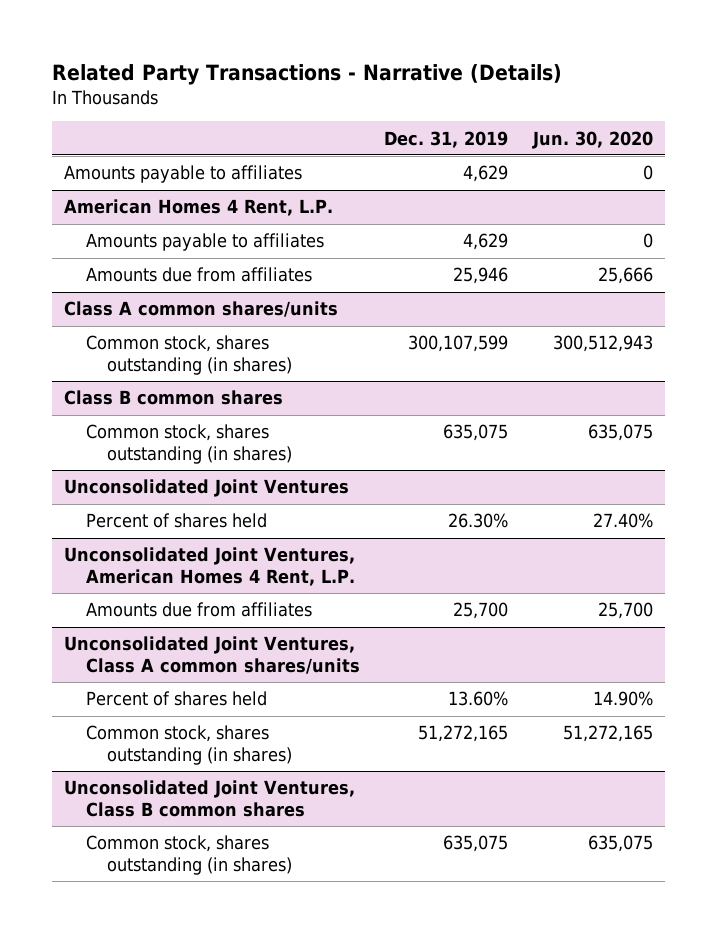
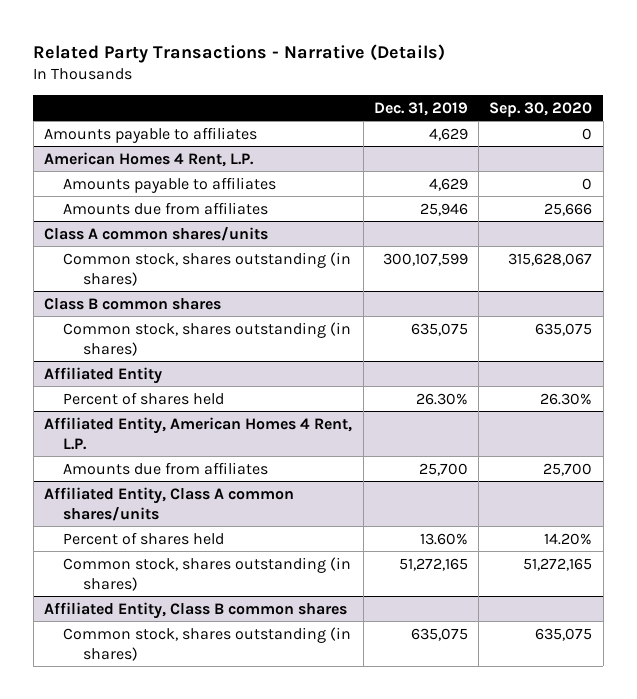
- | Dec. 31, 2019 | Jun. 30, 2020
+ | Dec. 31, 2019 | Sep. 30, 2020
- Unconsolidated Joint Ventures
+ Affiliated Entity
- Unconsolidated Joint Ventures, American Homes 4 Rent, L.P.
+ Affiliated Entity, American Homes 4 Rent, L.P.
- Unconsolidated Joint Ventures, Class A common shares/units
+ Affiliated Entity, Class A common shares/units
- Unconsolidated Joint Ventures, Class B common shares
+ Affiliated Entity, Class B common shares

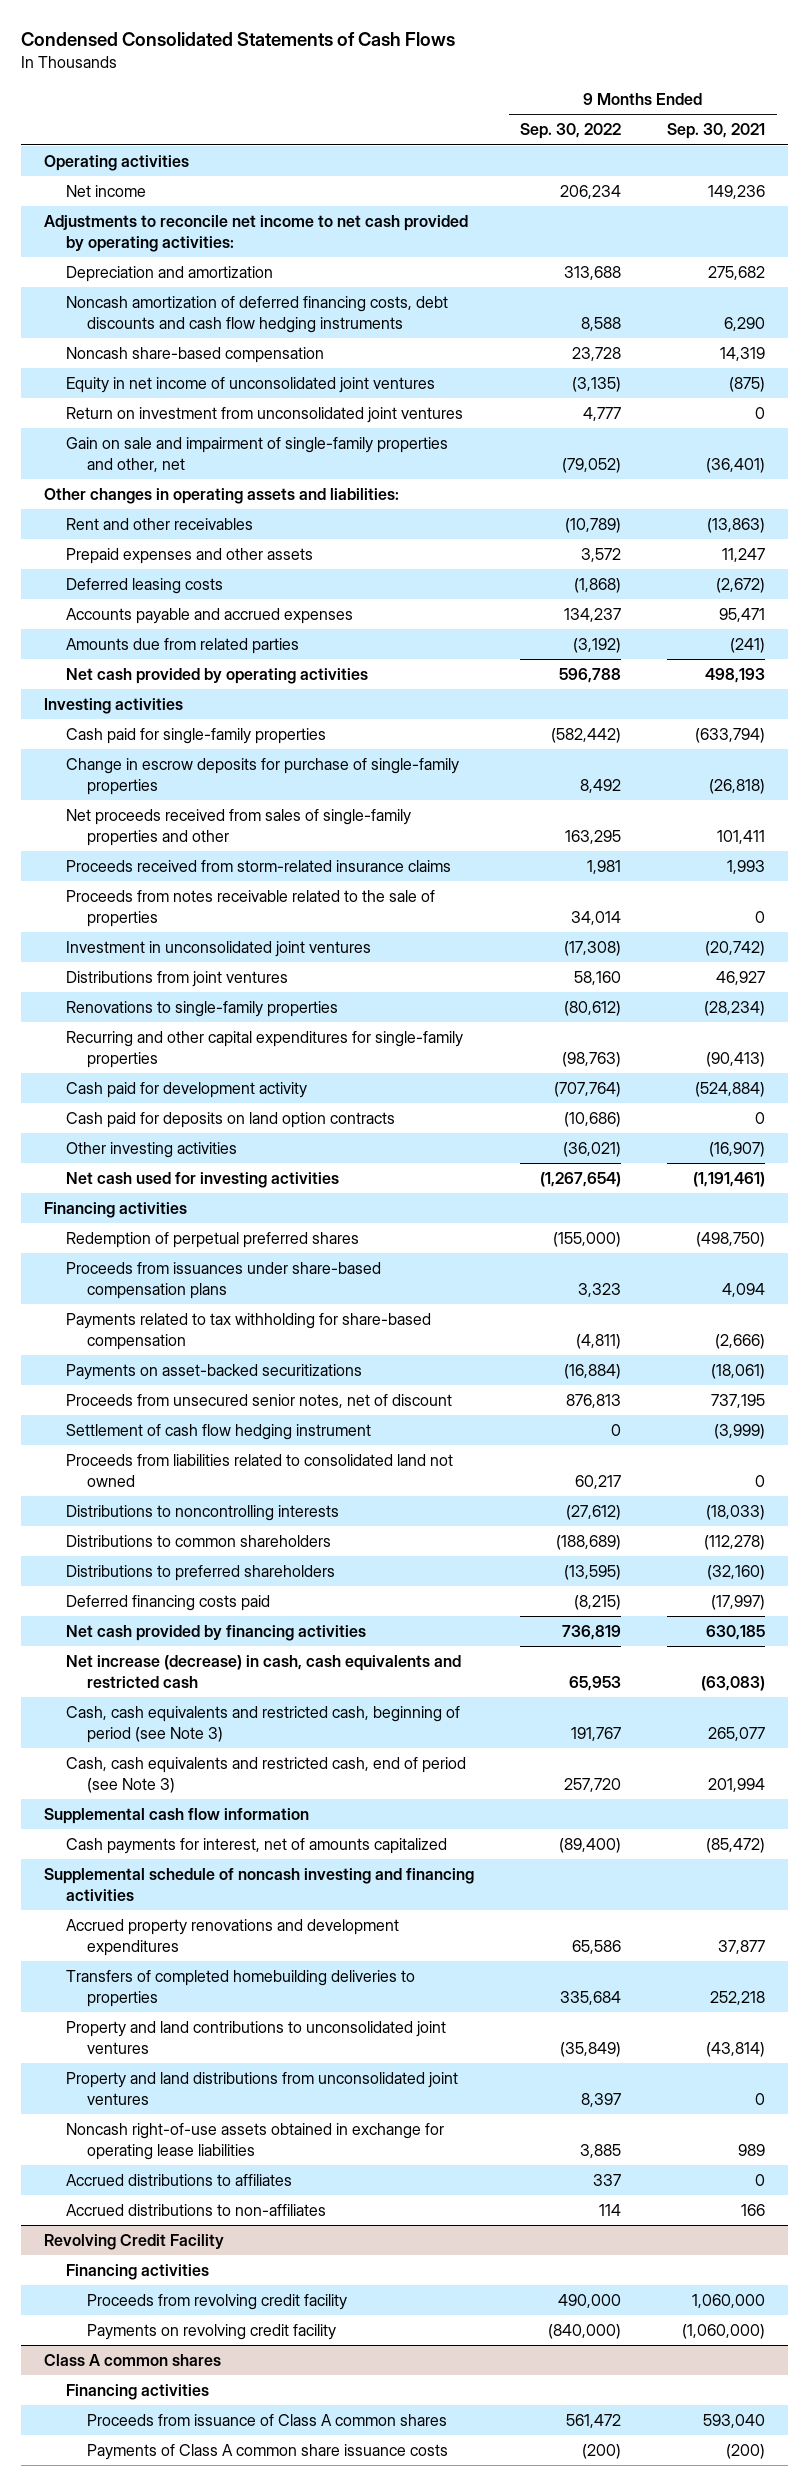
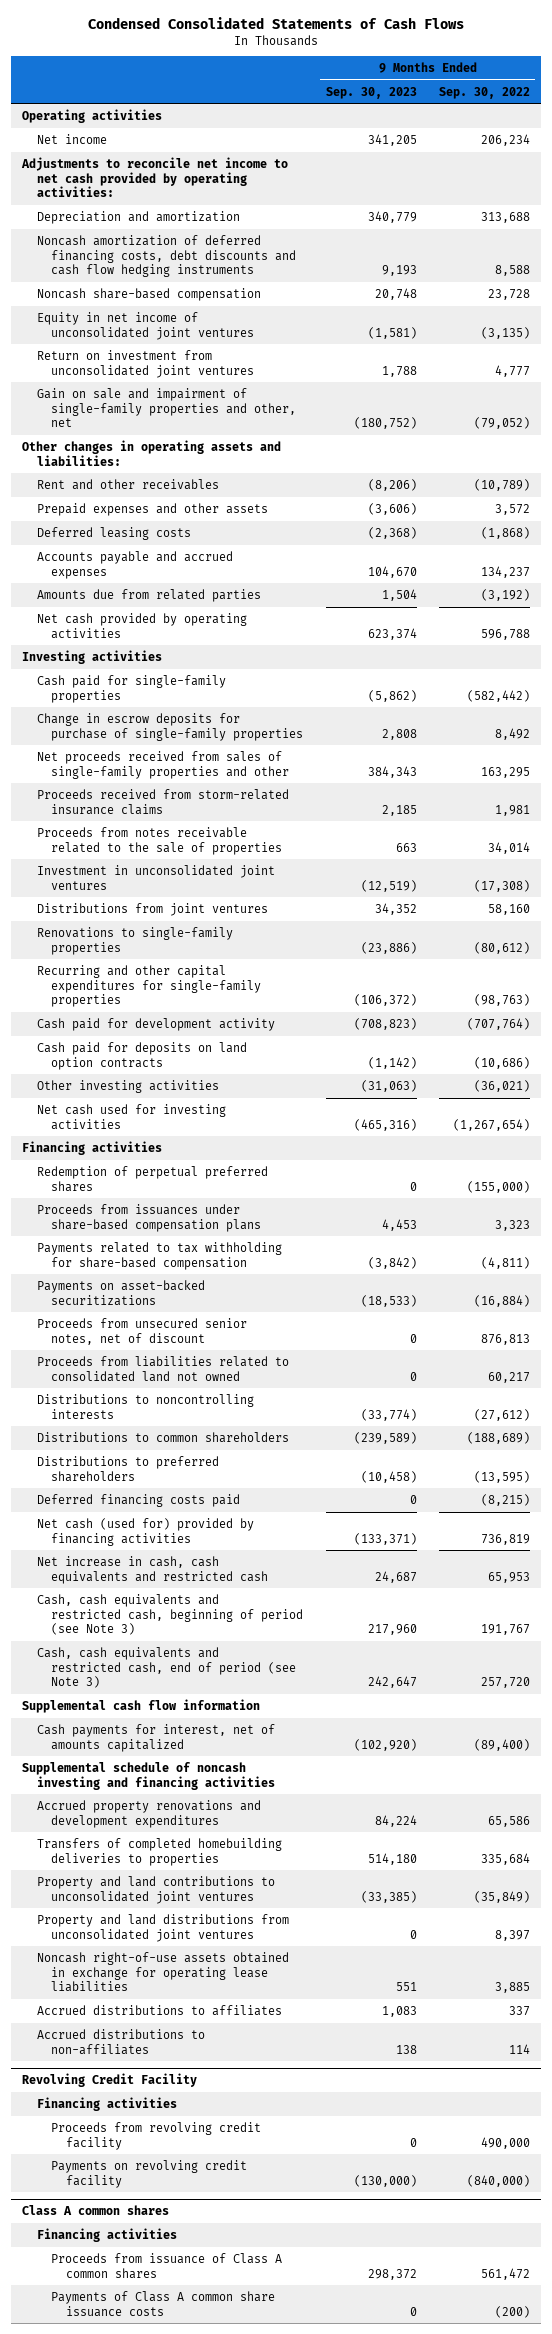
- | 9 Months Ended Sep. 30, 2022 | 9 Months Ended Sep. 30, 2021
+ | 9 Months Ended Sep. 30, 2023 | 9 Months Ended Sep. 30, 2022
- Settlement of cash flow hedging instrument | 0 | (3,999)
- Net cash provided by financing activities | 736,819 | 630,185
- Net increase (decrease) in cash, cash equivalents and restricted cash | 65,953 | (63,083)
+ Net cash (used for) provided by financing activities | (133,371) | 736,819
+ Net increase in cash, cash equivalents and restricted cash | 24,687 | 65,953

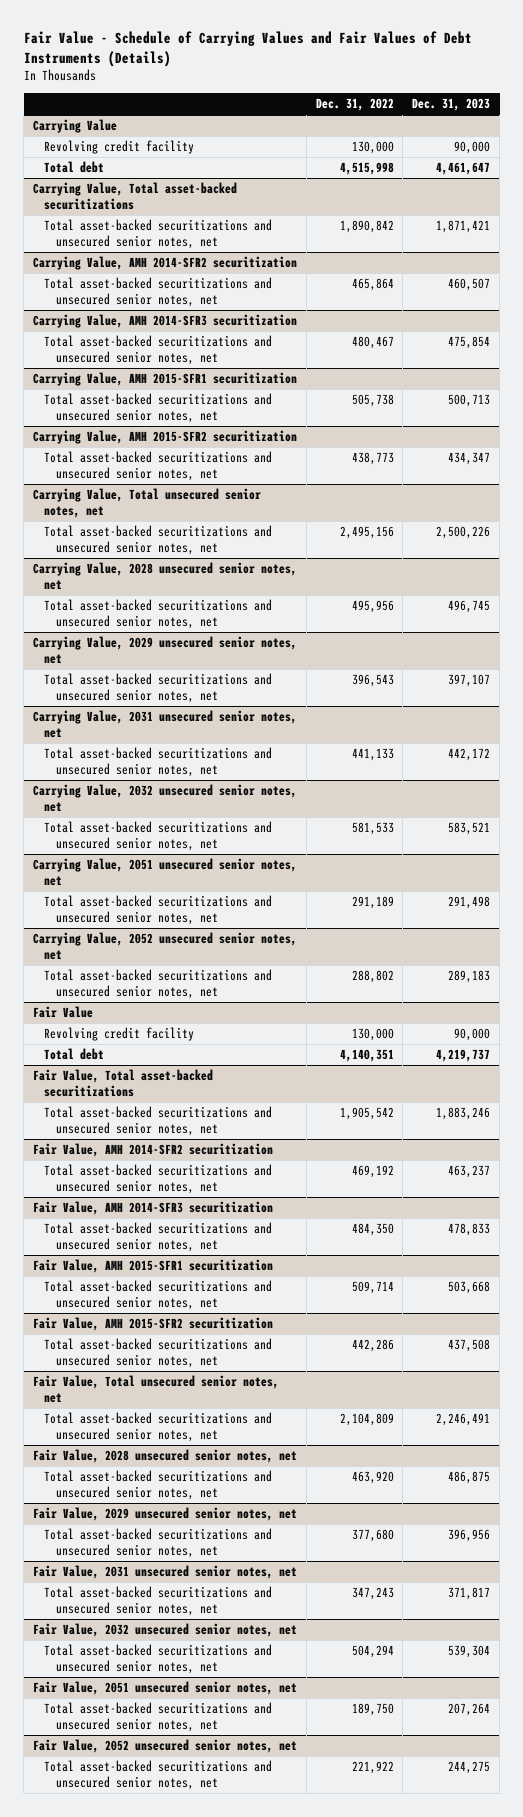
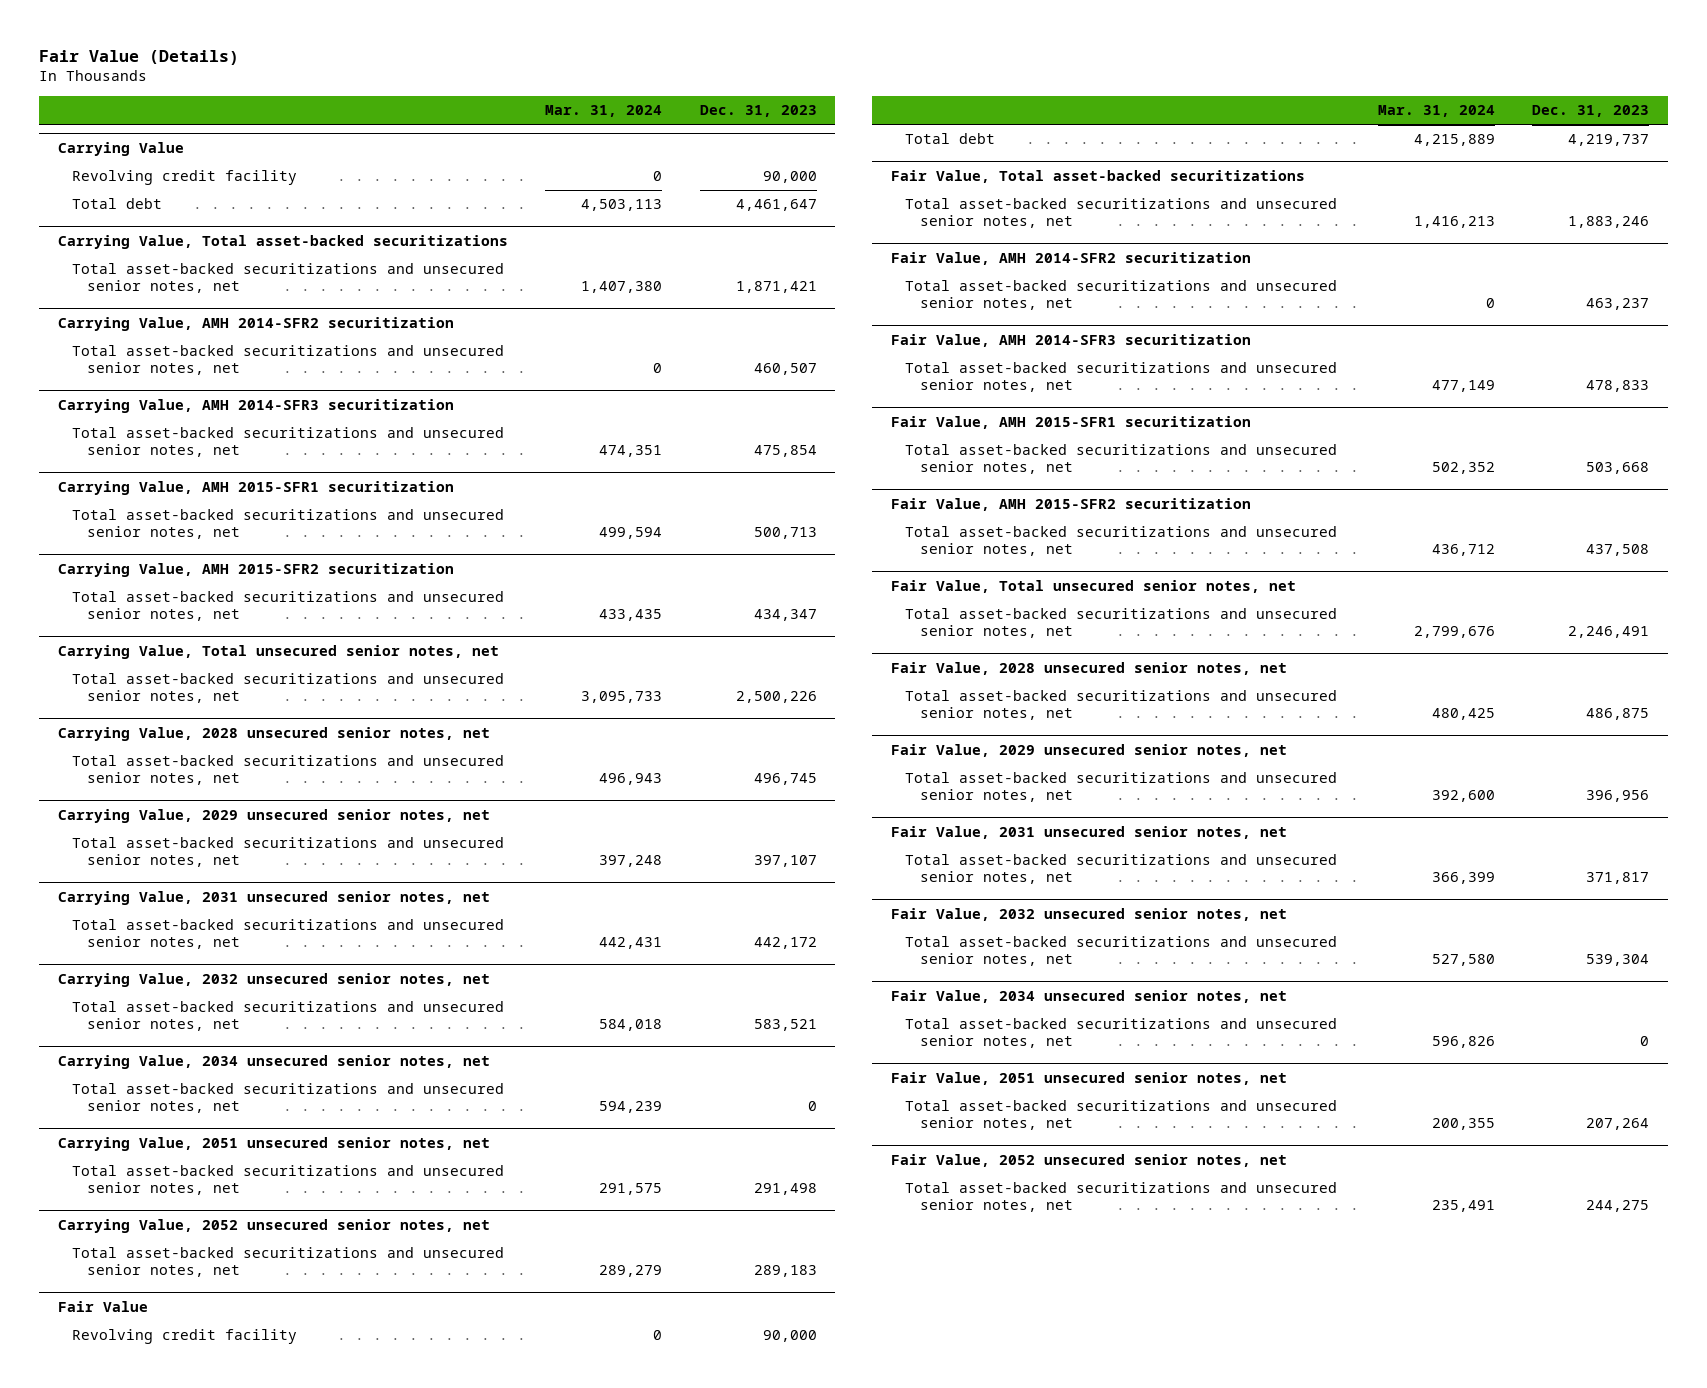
- Fair Value - Schedule of Carrying Values and Fair Values of Debt Instruments (Details)
+ Fair Value (Details)
- | Dec. 31, 2022 | Dec. 31, 2023
+ | Mar. 31, 2024 | Dec. 31, 2023
+ Carrying Value, 2034 unsecured senior notes, net
+ Total asset-backed securitizations and unsecured senior notes, net | 594,239 | 0
+ Fair Value, 2034 unsecured senior notes, net
+ Total asset-backed securitizations and unsecured senior notes, net | 596,826 | 0

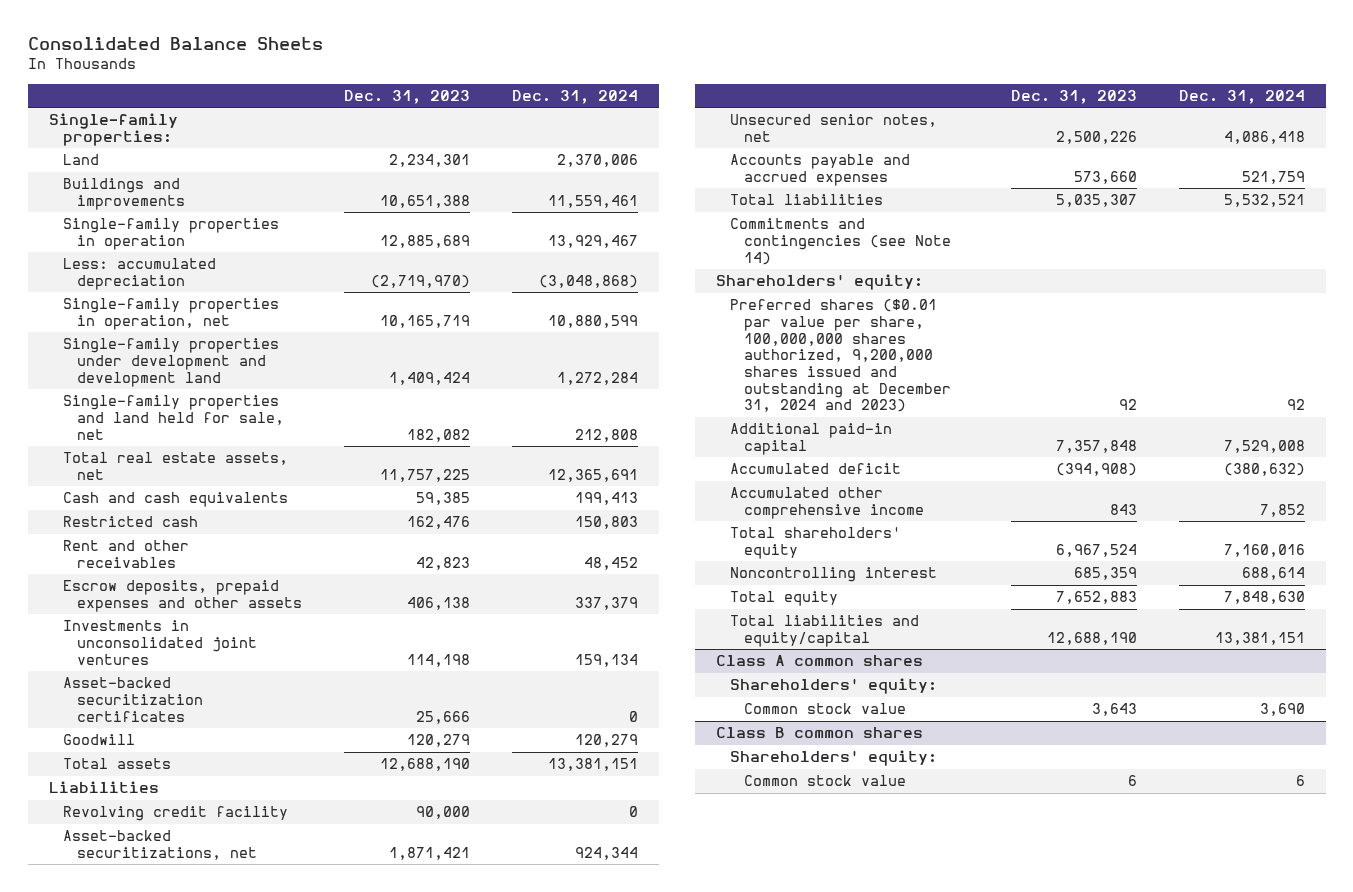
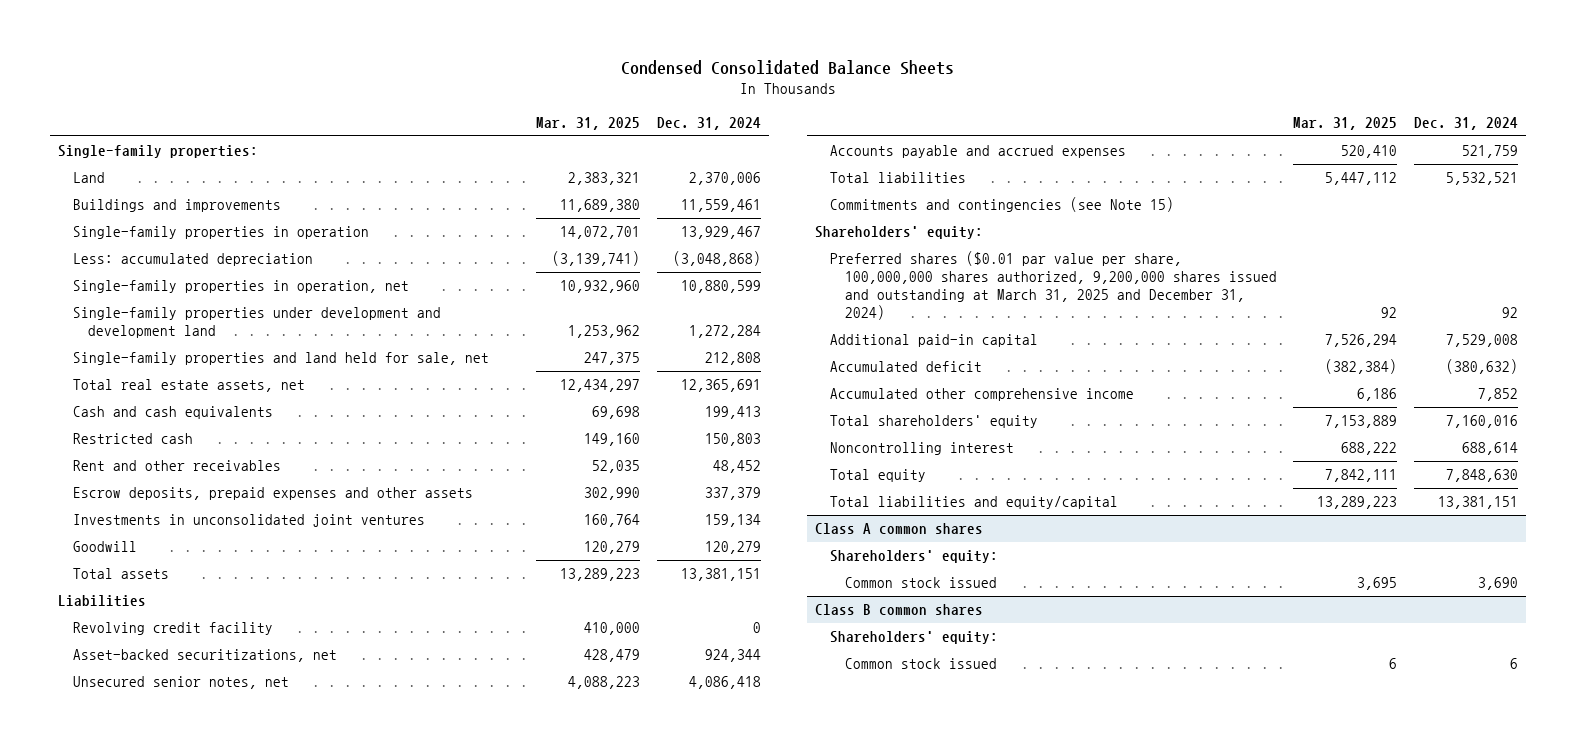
- Consolidated Balance Sheets
+ Condensed Consolidated Balance Sheets
- | Dec. 31, 2023 | Dec. 31, 2024
+ | Mar. 31, 2025 | Dec. 31, 2024
- Asset-backed securitization certificates | 25,666 | 0
- Commitments and contingencies (see Note 14)
+ Commitments and contingencies (see Note 15)
- Preferred shares ($0.01 par value per share, 100,000,000 shares authorized, 9,200,000 shares issued and outstanding at December 31, 2024 and 2023) | 92 | 92
+ Preferred shares ($0.01 par value per share, 100,000,000 shares authorized, 9,200,000 shares issued and outstanding at March 31, 2025 and December 31, 2024) | 92 | 92
@ Class A common shares
- Common stock value | 3,643 | 3,690
+ Common stock issued | 3,695 | 3,690
@ Class B common shares
- Common stock value | 6 | 6
+ Common stock issued | 6 | 6

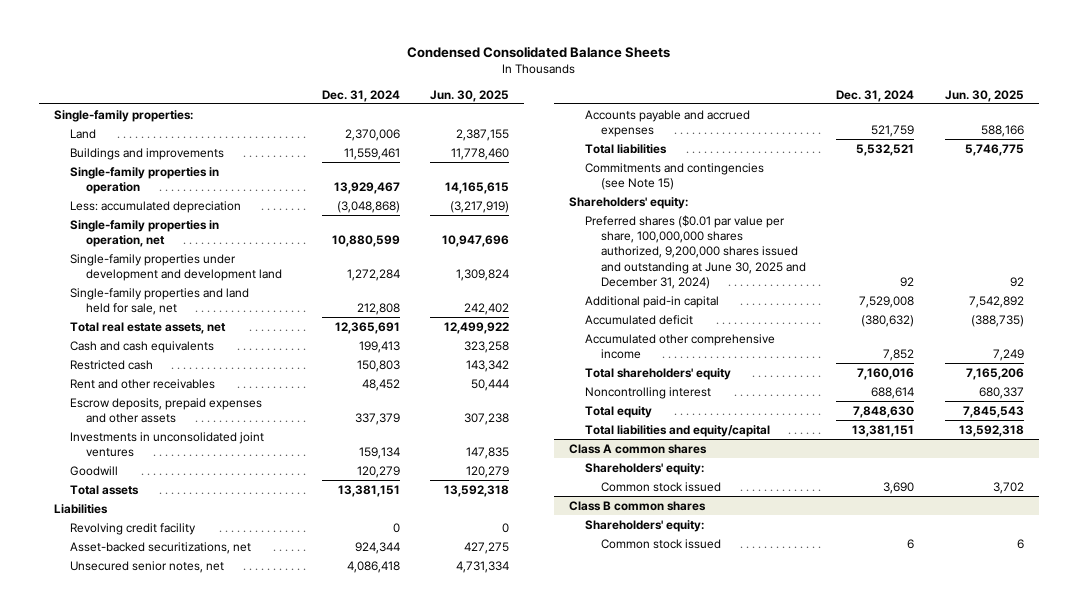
- | Mar. 31, 2025 | Dec. 31, 2024
+ | Dec. 31, 2024 | Jun. 30, 2025
- Preferred shares ($0.01 par value per share, 100,000,000 shares authorized, 9,200,000 shares issued and outstanding at March 31, 2025 and December 31, 2024) | 92 | 92
+ Preferred shares ($0.01 par value per share, 100,000,000 shares authorized, 9,200,000 shares issued and outstanding at June 30, 2025 and December 31, 2024) | 92 | 92

